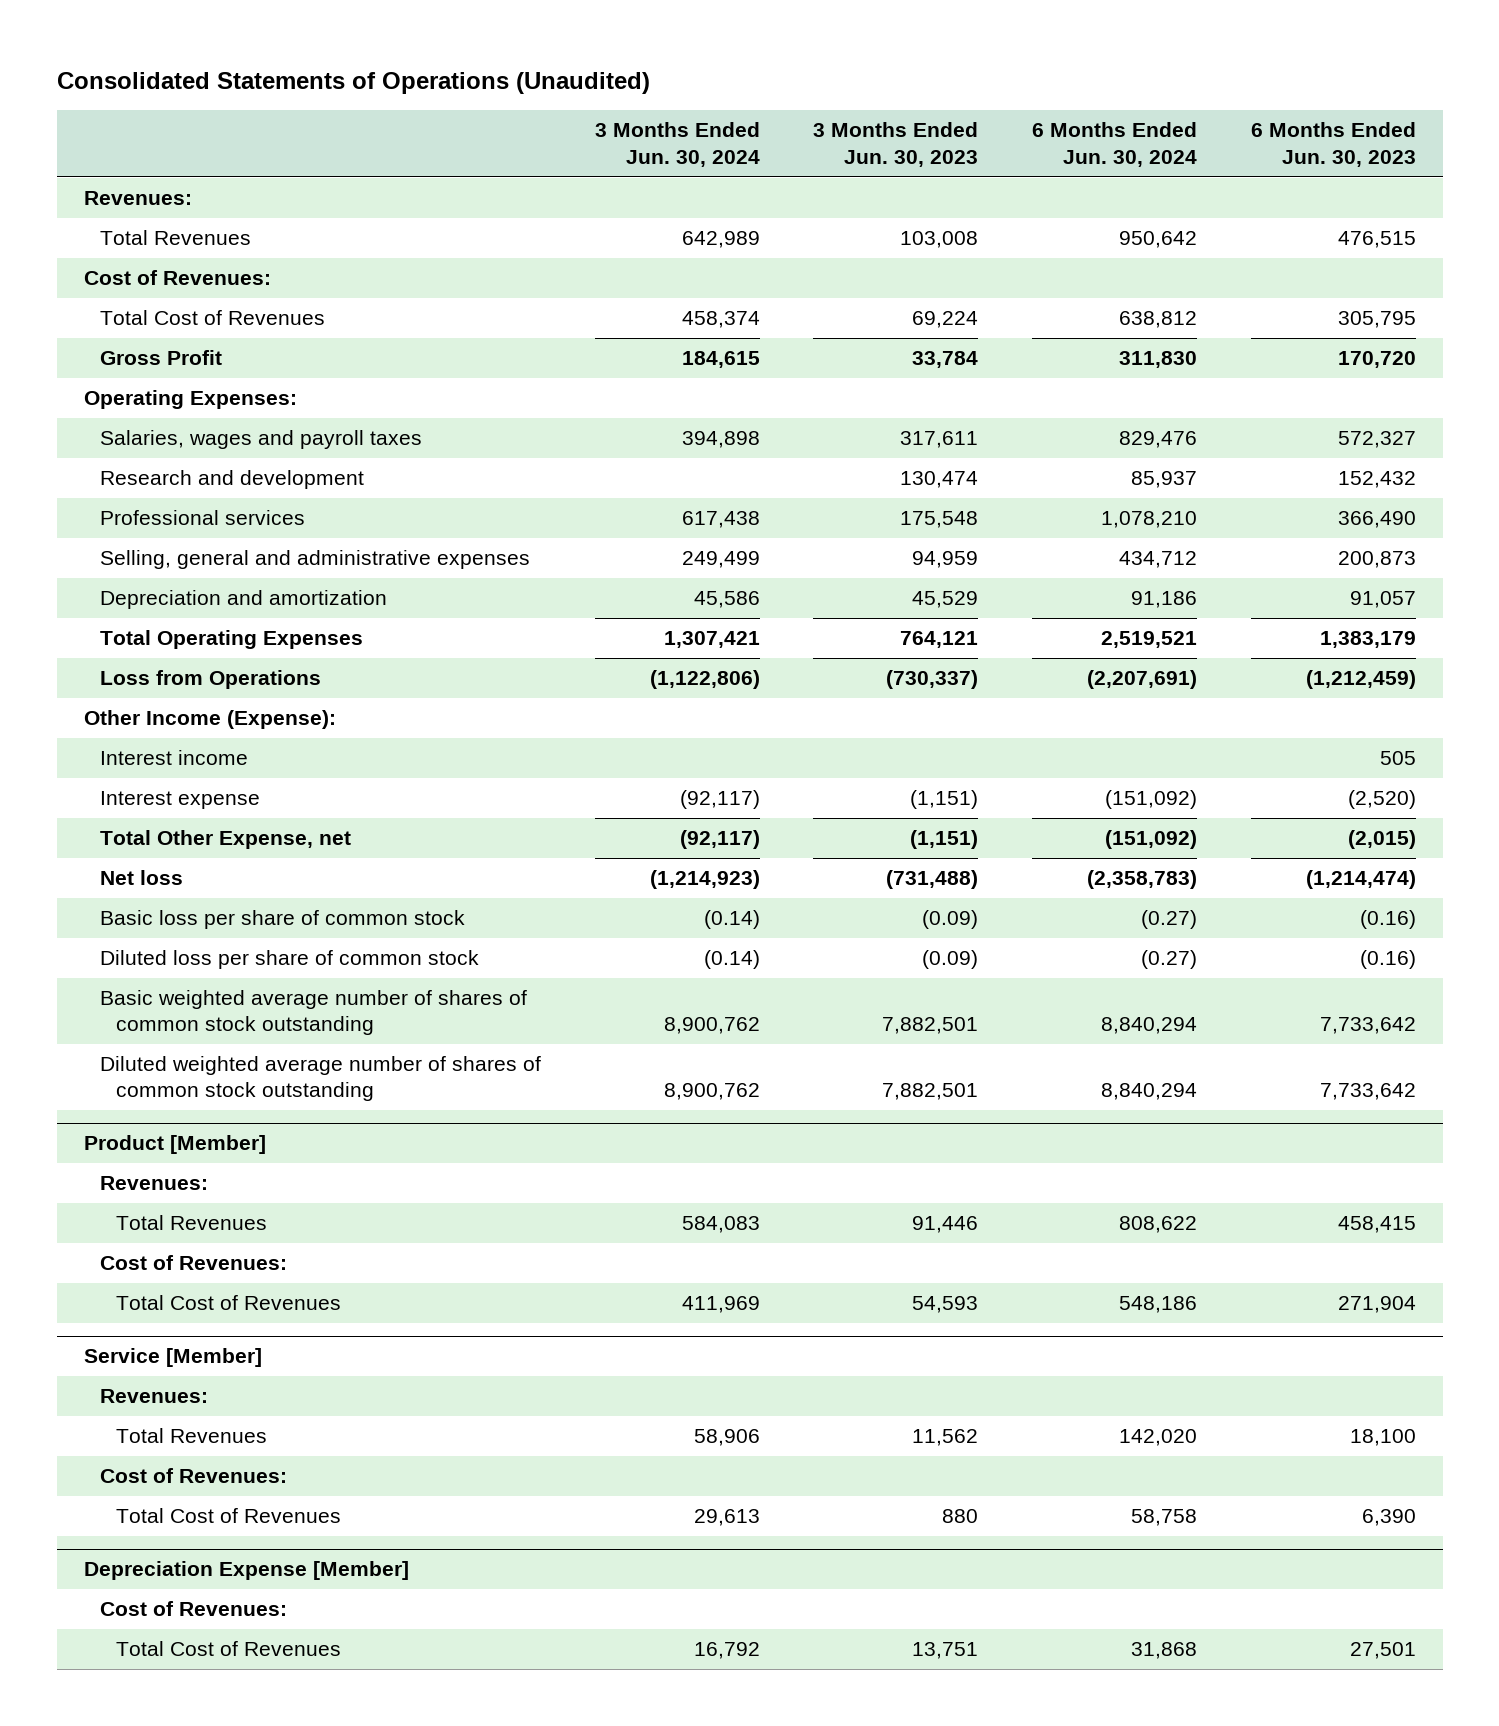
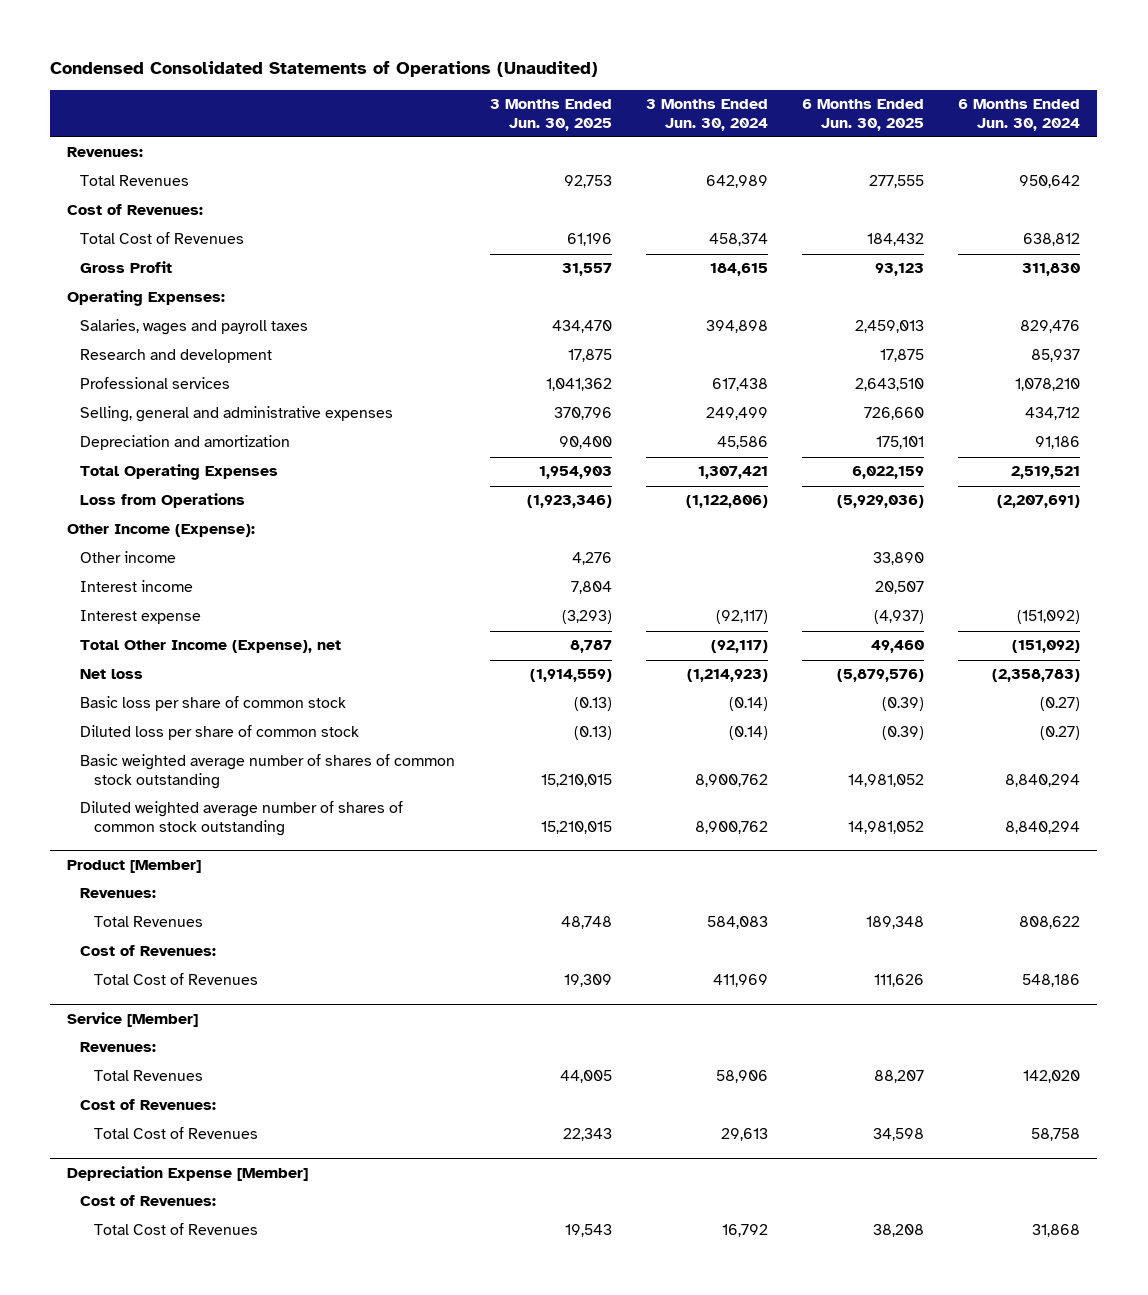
- Consolidated Statements of Operations (Unaudited)
+ Condensed Consolidated Statements of Operations (Unaudited)
- | 3 Months Ended Jun. 30, 2024 | 3 Months Ended Jun. 30, 2023 | 6 Months Ended Jun. 30, 2024 | 6 Months Ended Jun. 30, 2023
+ | 3 Months Ended Jun. 30, 2025 | 3 Months Ended Jun. 30, 2024 | 6 Months Ended Jun. 30, 2025 | 6 Months Ended Jun. 30, 2024
+ Other income | 4,276 | | 33,890 |
- Total Other Expense, net | (92,117) | (1,151) | (151,092) | (2,015)
+ Total Other Income (Expense), net | 8,787 | (92,117) | 49,460 | (151,092)

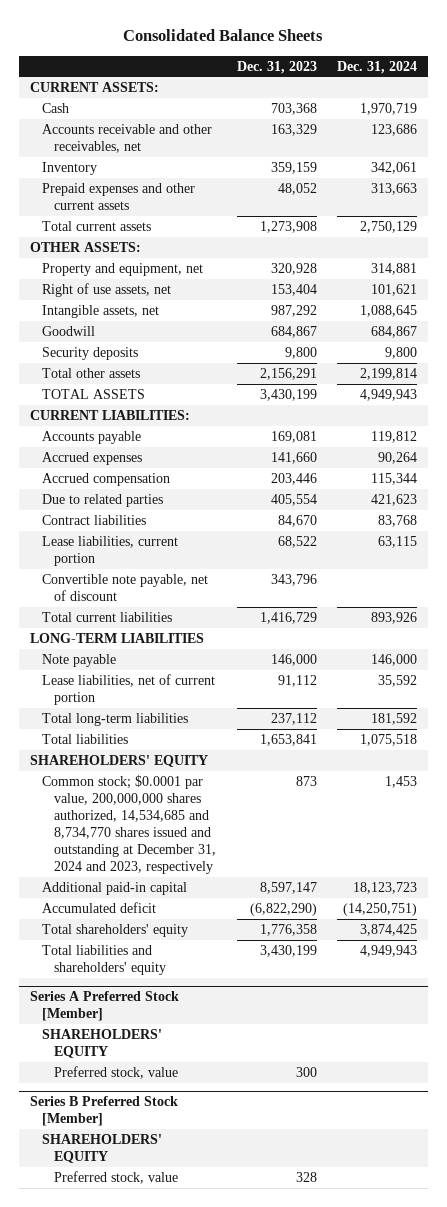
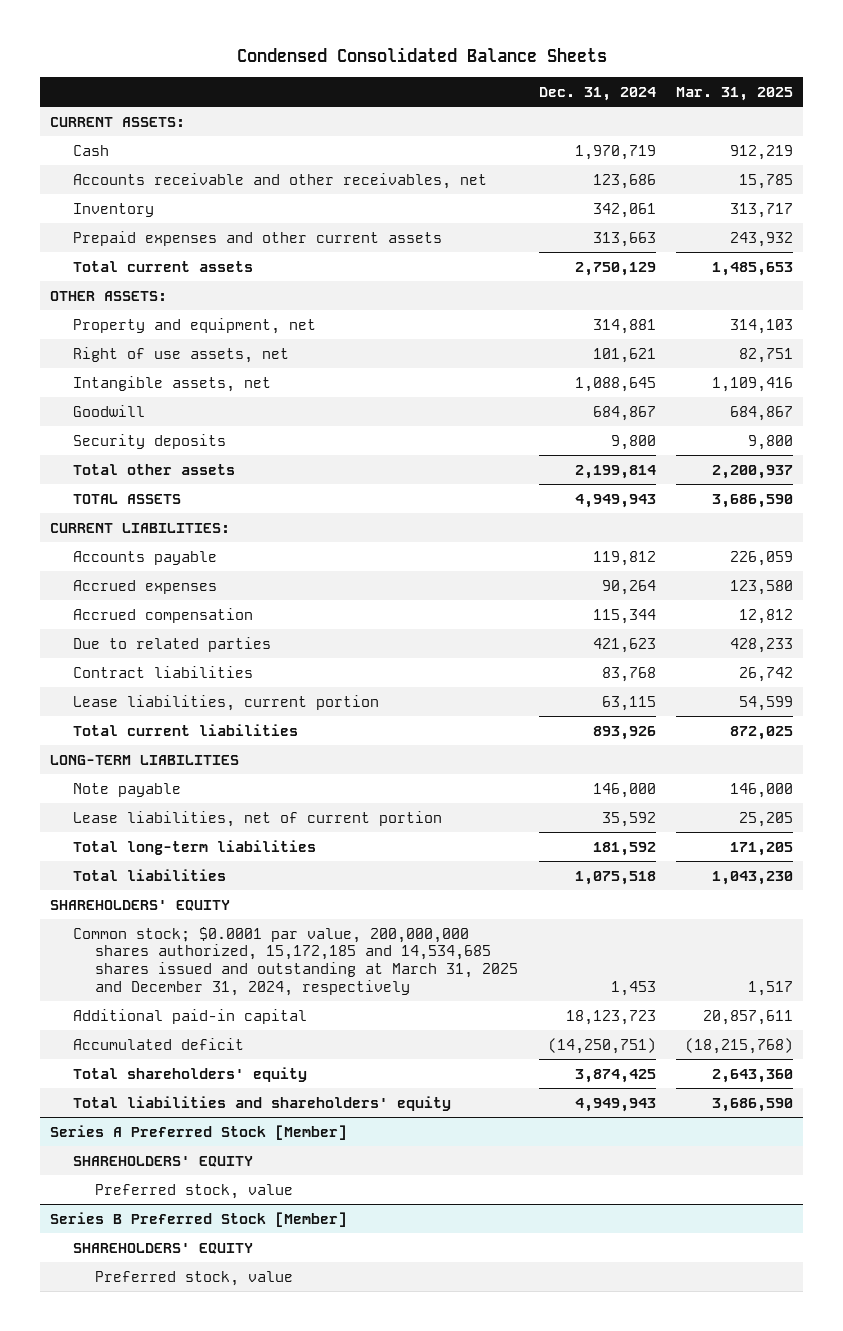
- Consolidated Balance Sheets
+ Condensed Consolidated Balance Sheets
- | Dec. 31, 2023 | Dec. 31, 2024
+ | Dec. 31, 2024 | Mar. 31, 2025
- Convertible note payable, net of discount | 343,796 |
- Common stock; $0.0001 par value, 200,000,000 shares authorized, 14,534,685 and 8,734,770 shares issued and outstanding at December 31, 2024 and 2023, respectively | 873 | 1,453
+ Common stock; $0.0001 par value, 200,000,000 shares authorized, 15,172,185 and 14,534,685 shares issued and outstanding at March 31, 2025 and December 31, 2024, respectively | 1,453 | 1,517

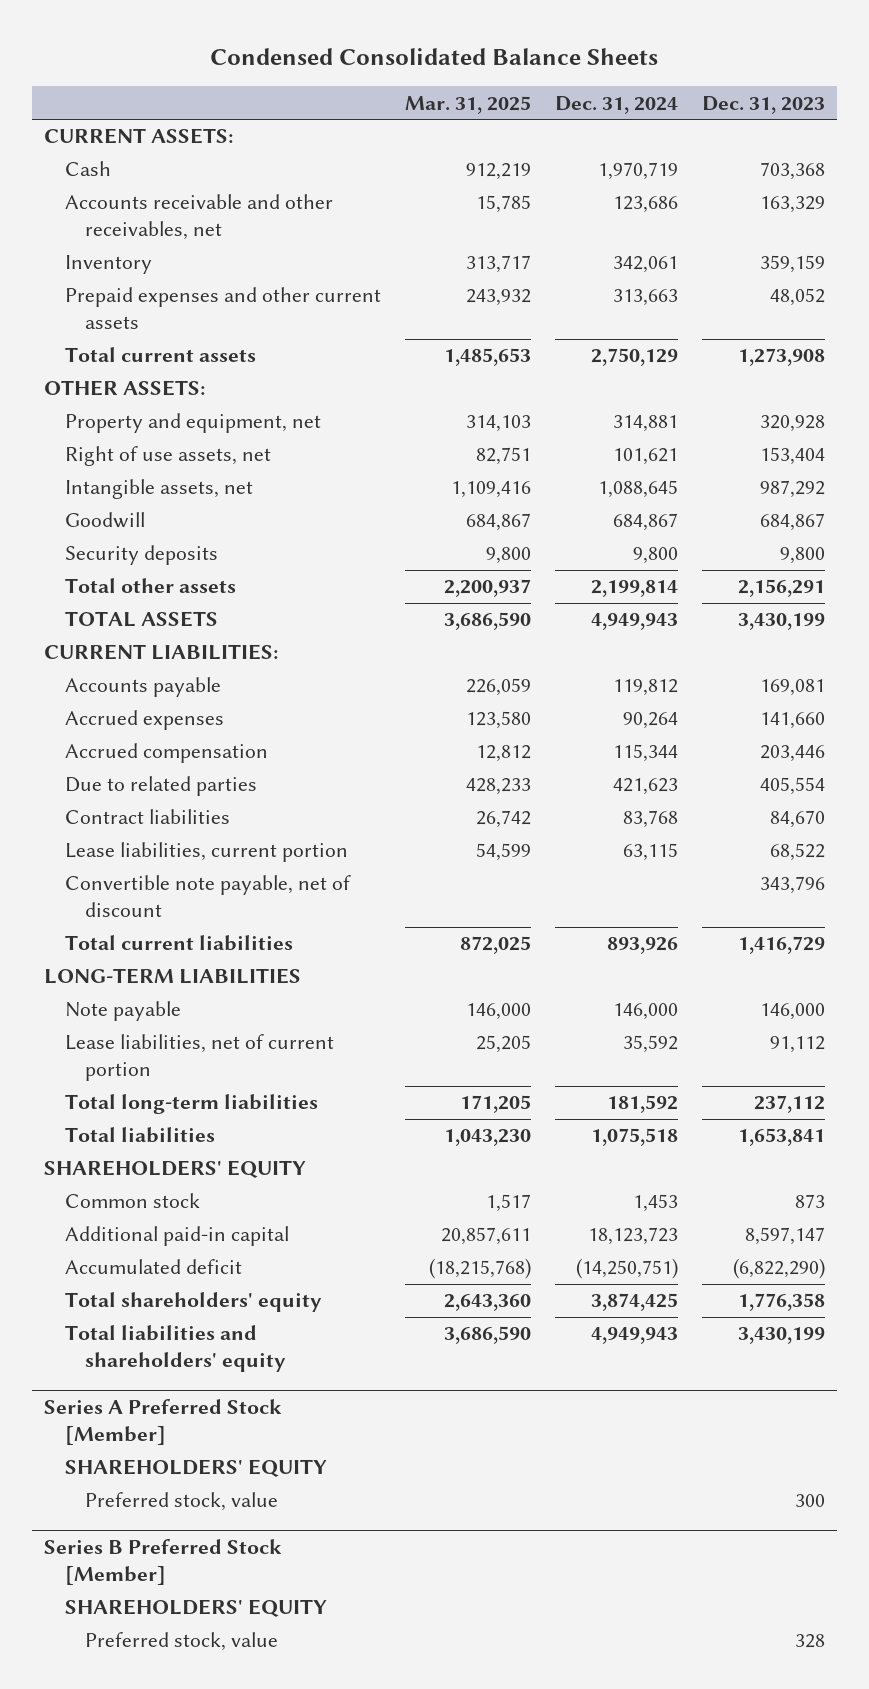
- | Dec. 31, 2024 | Mar. 31, 2025
+ | Mar. 31, 2025 | Dec. 31, 2024 | Dec. 31, 2023
+ Convertible note payable, net of discount | | | 343,796
- Common stock; $0.0001 par value, 200,000,000 shares authorized, 15,172,185 and 14,534,685 shares issued and outstanding at March 31, 2025 and December 31, 2024, respectively | 1,453 | 1,517
+ Common stock | 1,517 | 1,453 | 873

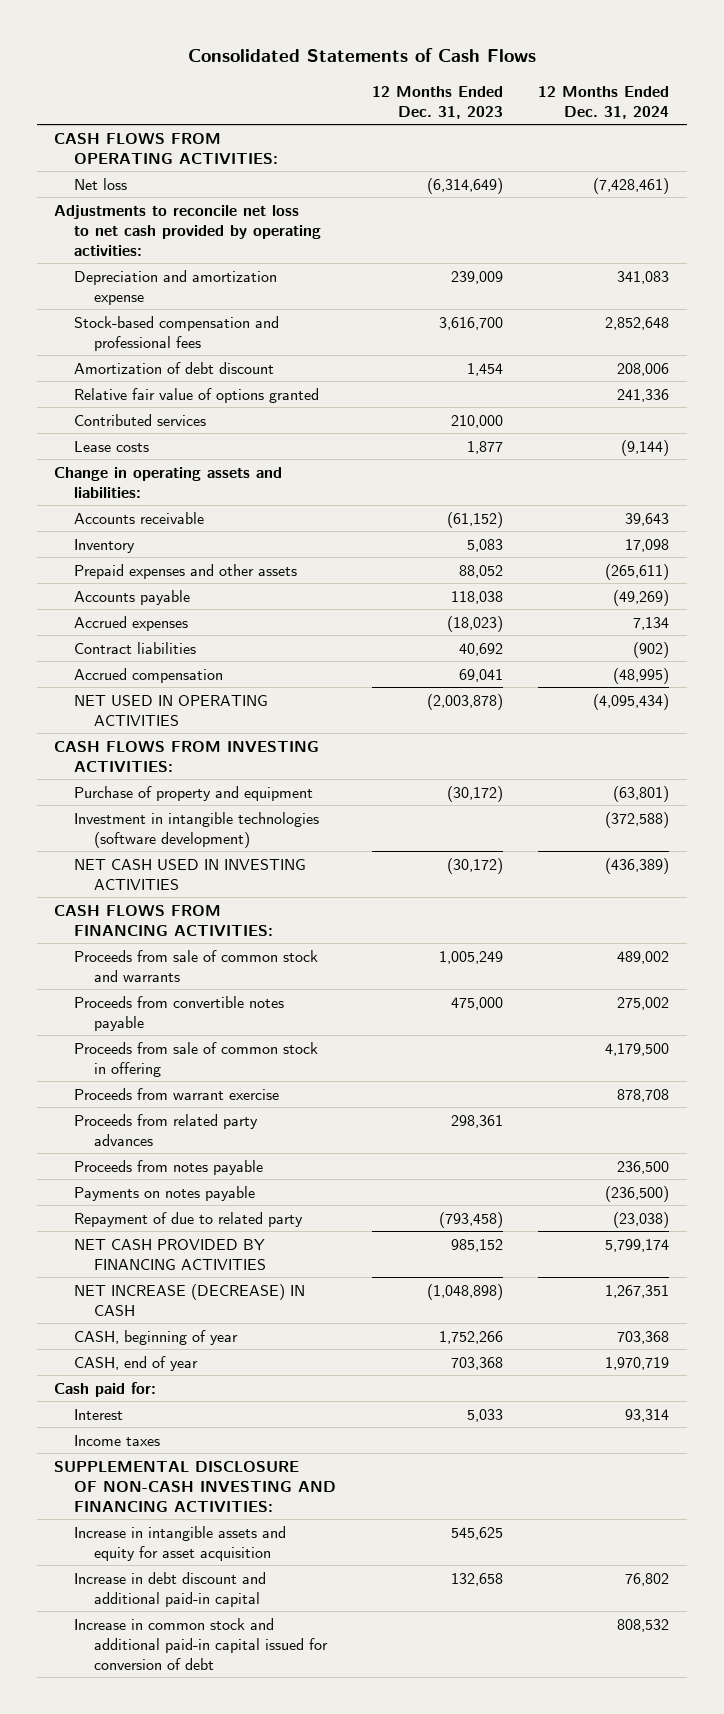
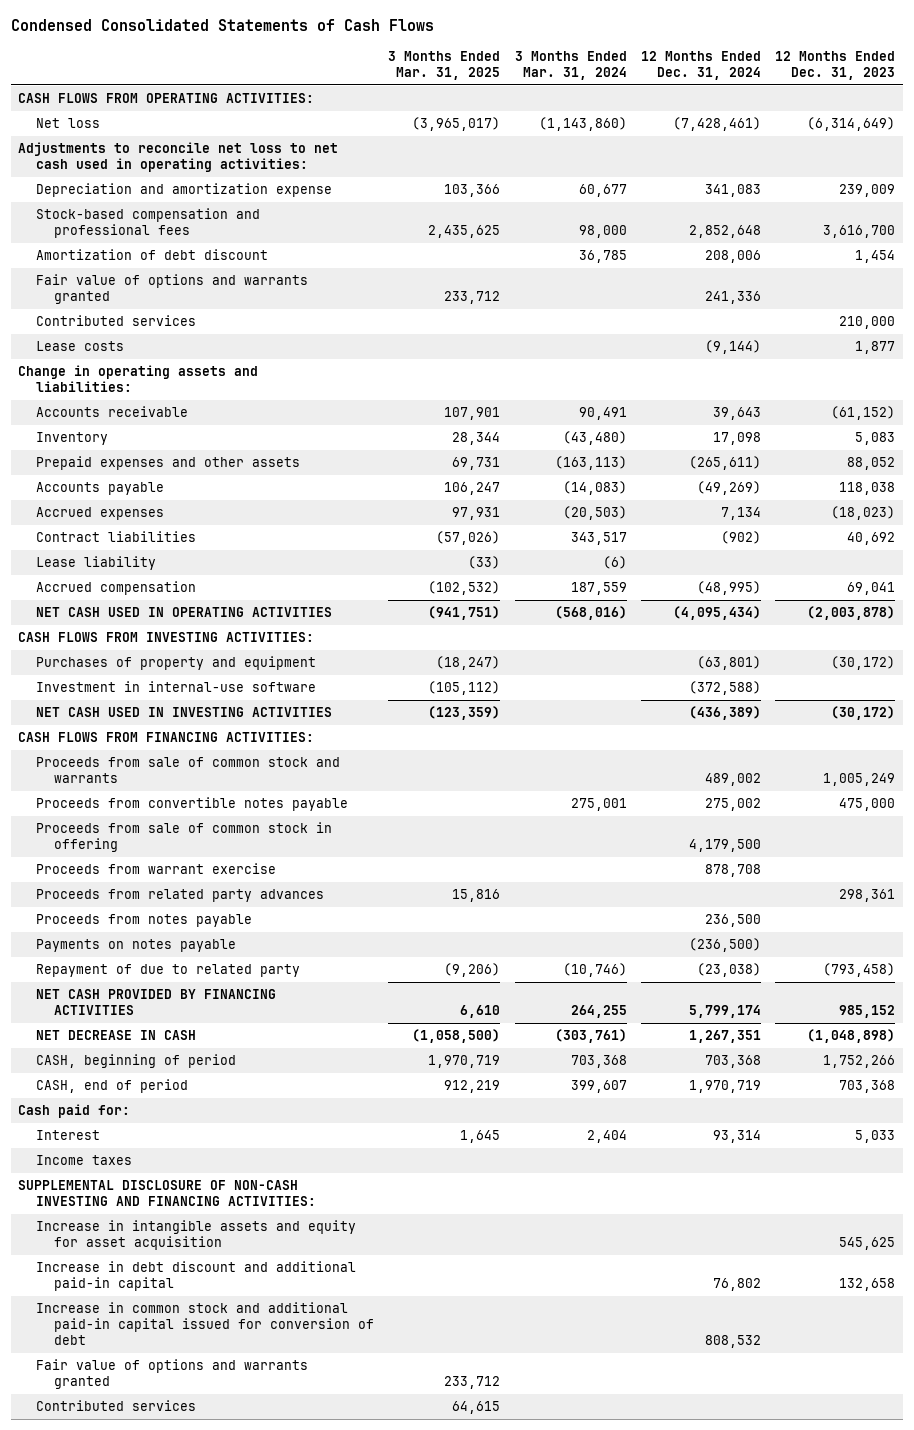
- Consolidated Statements of Cash Flows
+ Condensed Consolidated Statements of Cash Flows
- | 12 Months Ended Dec. 31, 2023 | 12 Months Ended Dec. 31, 2024
+ | 3 Months Ended Mar. 31, 2025 | 3 Months Ended Mar. 31, 2024 | 12 Months Ended Dec. 31, 2024 | 12 Months Ended Dec. 31, 2023
- Adjustments to reconcile net loss to net cash provided by operating activities:
+ Adjustments to reconcile net loss to net cash used in operating activities:
- Relative fair value of options granted | | 241,336
+ Fair value of options and warrants granted | 233,712 | | 241,336 |
+ Lease liability | (33) | (6) | |
- NET USED IN OPERATING ACTIVITIES | (2,003,878) | (4,095,434)
+ NET CASH USED IN OPERATING ACTIVITIES | (941,751) | (568,016) | (4,095,434) | (2,003,878)
- Purchase of property and equipment | (30,172) | (63,801)
- Investment in intangible technologies (software development) | | (372,588)
+ Purchases of property and equipment | (18,247) | | (63,801) | (30,172)
+ Investment in internal-use software | (105,112) | | (372,588) |
- NET INCREASE (DECREASE) IN CASH | (1,048,898) | 1,267,351
- CASH, beginning of year | 1,752,266 | 703,368
- CASH, end of year | 703,368 | 1,970,719
+ NET DECREASE IN CASH | (1,058,500) | (303,761) | 1,267,351 | (1,048,898)
+ CASH, beginning of period | 1,970,719 | 703,368 | 703,368 | 1,752,266
+ CASH, end of period | 912,219 | 399,607 | 1,970,719 | 703,368
+ Fair value of options and warrants granted | 233,712 | | |
+ Contributed services | 64,615 | | |

